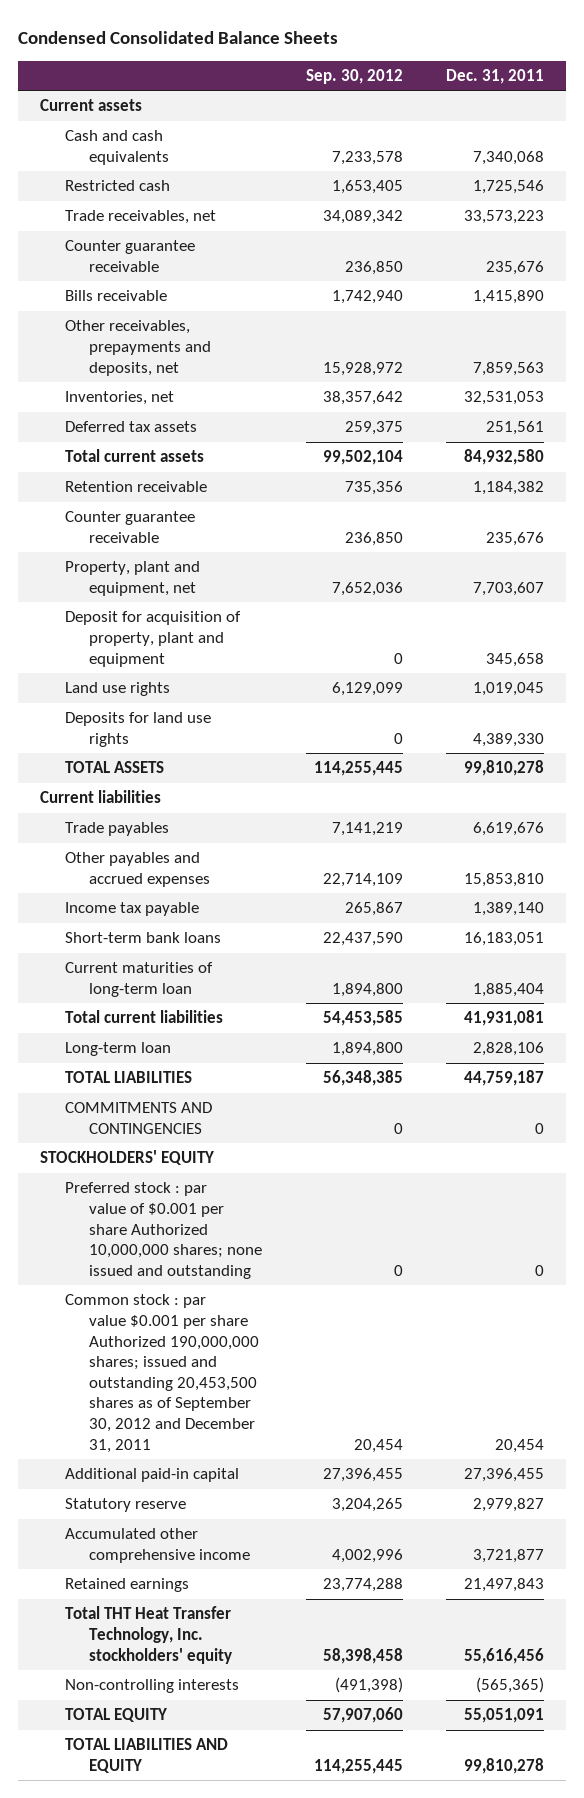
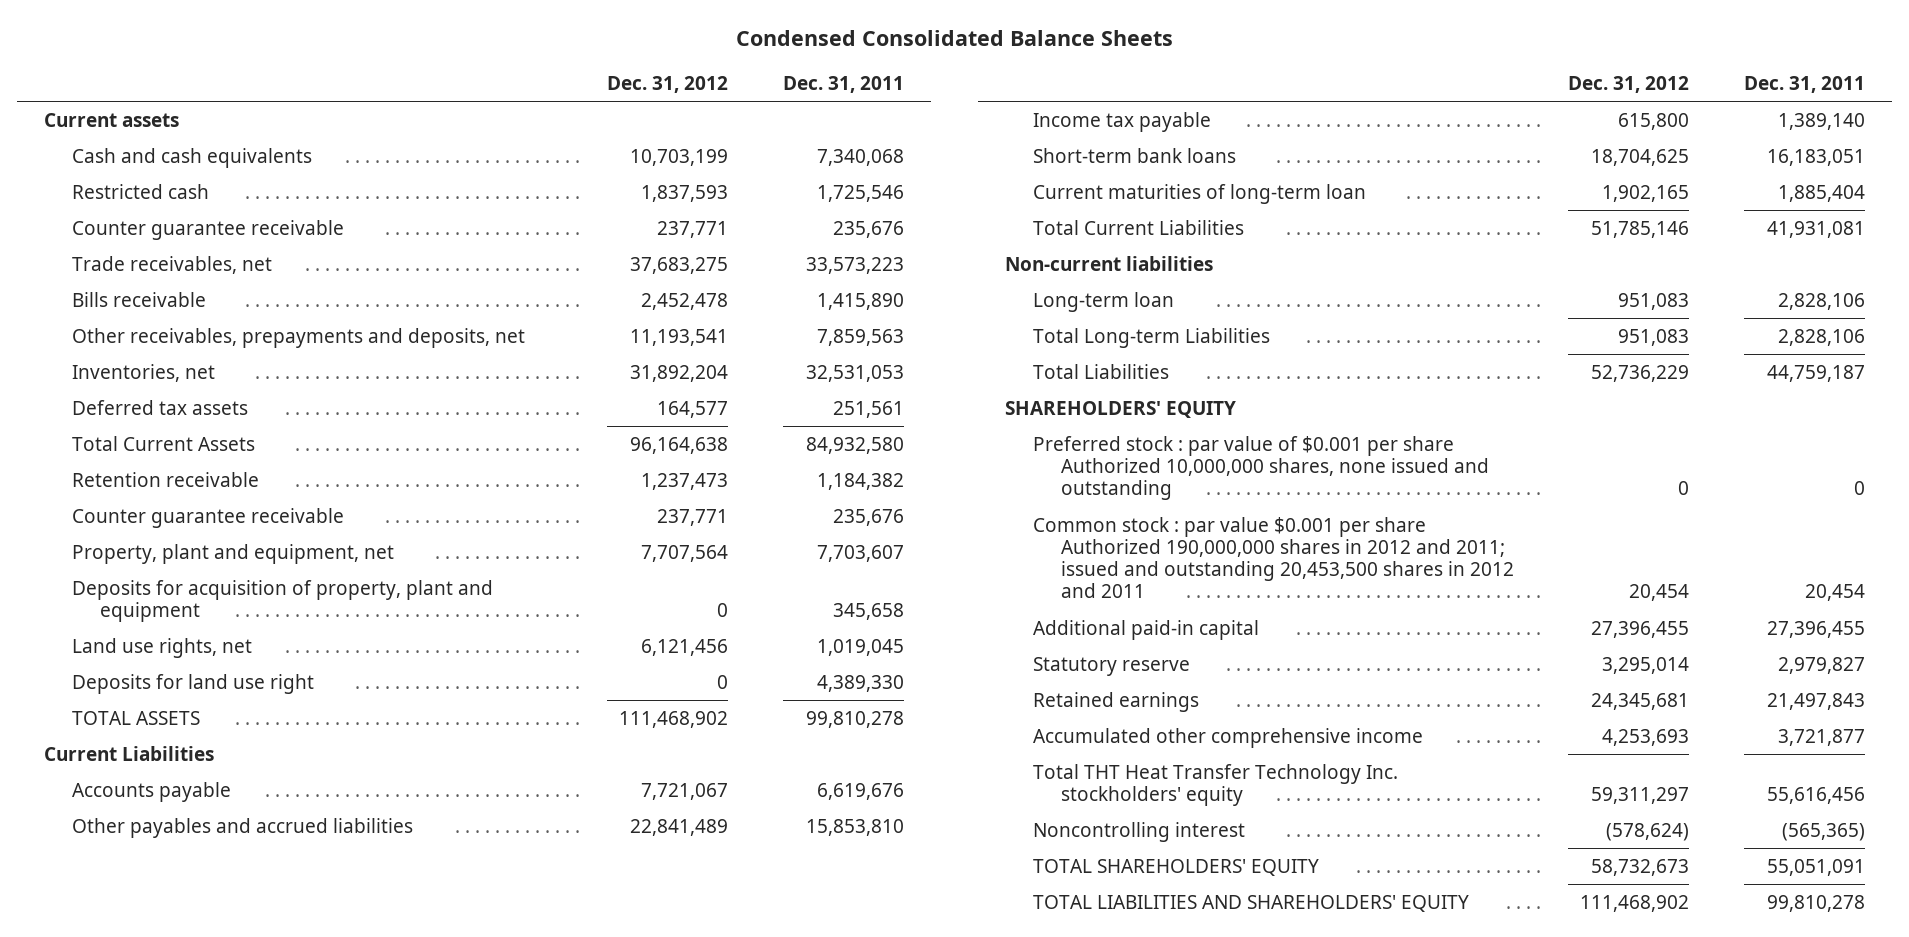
- | Sep. 30, 2012 | Dec. 31, 2011
+ | Dec. 31, 2012 | Dec. 31, 2011
moved down: Trade receivables, net | 37,683,275 | 33,573,223
- Total current assets | 99,502,104 | 84,932,580
+ Total Current Assets | 96,164,638 | 84,932,580
- Deposit for acquisition of property, plant and equipment | 0 | 345,658
- Land use rights | 6,129,099 | 1,019,045
- Deposits for land use rights | 0 | 4,389,330
+ Deposits for acquisition of property, plant and equipment | 0 | 345,658
+ Land use rights, net | 6,121,456 | 1,019,045
+ Deposits for land use right | 0 | 4,389,330
- Current liabilities
- Trade payables | 7,141,219 | 6,619,676
- Other payables and accrued expenses | 22,714,109 | 15,853,810
+ Current Liabilities
+ Accounts payable | 7,721,067 | 6,619,676
+ Other payables and accrued liabilities | 22,841,489 | 15,853,810
- Total current liabilities | 54,453,585 | 41,931,081
+ Total Current Liabilities | 51,785,146 | 41,931,081
+ Non-current liabilities
- TOTAL LIABILITIES | 56,348,385 | 44,759,187
- COMMITMENTS AND CONTINGENCIES | 0 | 0
- STOCKHOLDERS' EQUITY
- Preferred stock : par value of $0.001 per share Authorized 10,000,000 shares; none issued and outstanding | 0 | 0
- Common stock : par value $0.001 per share Authorized 190,000,000 shares; issued and outstanding 20,453,500 shares as of September 30, 2012 and December 31, 2011 | 20,454 | 20,454
+ Total Long-term Liabilities | 951,083 | 2,828,106
+ Total Liabilities | 52,736,229 | 44,759,187
+ SHAREHOLDERS' EQUITY
+ Preferred stock : par value of $0.001 per share Authorized 10,000,000 shares, none issued and outstanding | 0 | 0
+ Common stock : par value $0.001 per share Authorized 190,000,000 shares in 2012 and 2011; issued and outstanding 20,453,500 shares in 2012 and 2011 | 20,454 | 20,454
- Total THT Heat Transfer Technology, Inc. stockholders' equity | 58,398,458 | 55,616,456
- Non-controlling interests | (491,398) | (565,365)
- TOTAL EQUITY | 57,907,060 | 55,051,091
- TOTAL LIABILITIES AND EQUITY | 114,255,445 | 99,810,278
moved down: Accumulated other comprehensive income | 4,253,693 | 3,721,877
+ Total THT Heat Transfer Technology Inc. stockholders' equity | 59,311,297 | 55,616,456
+ Noncontrolling interest | (578,624) | (565,365)
+ TOTAL SHAREHOLDERS' EQUITY | 58,732,673 | 55,051,091
+ TOTAL LIABILITIES AND SHAREHOLDERS' EQUITY | 111,468,902 | 99,810,278

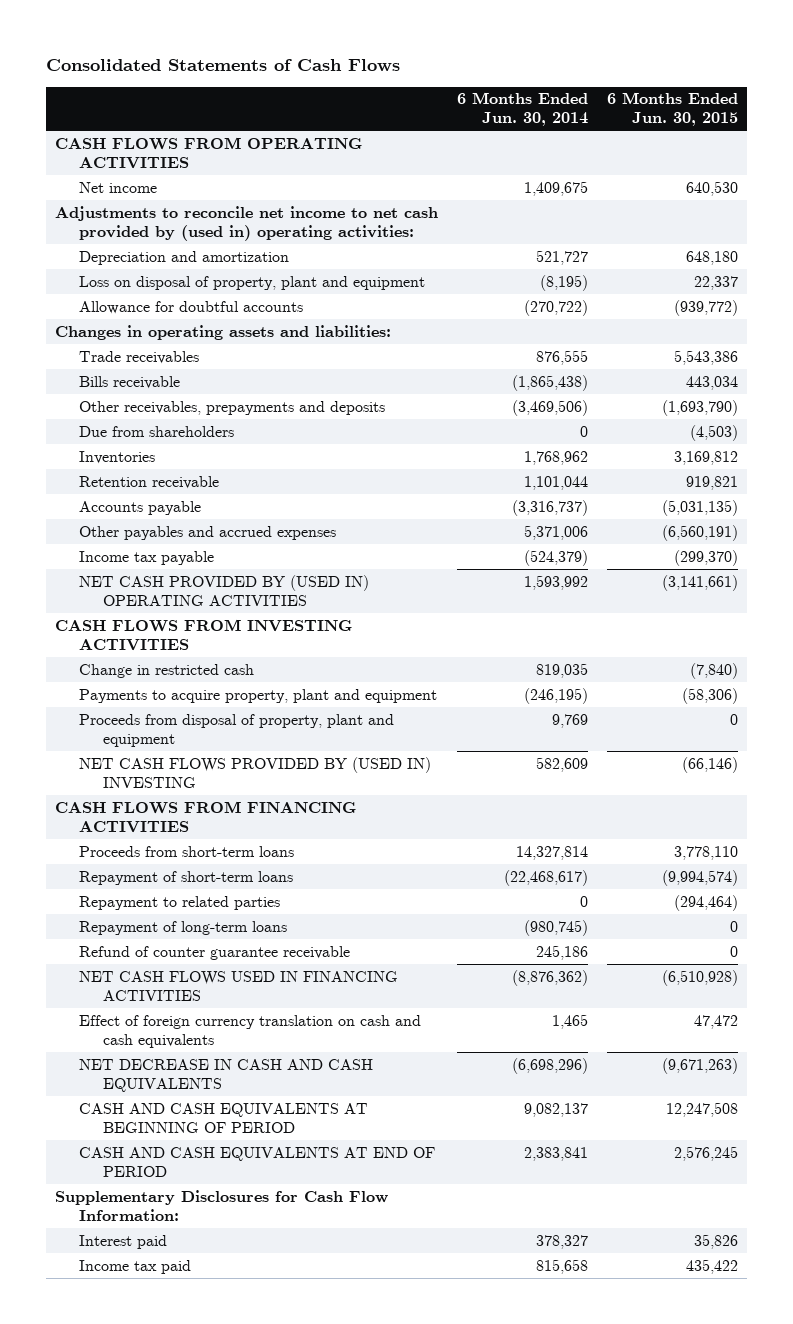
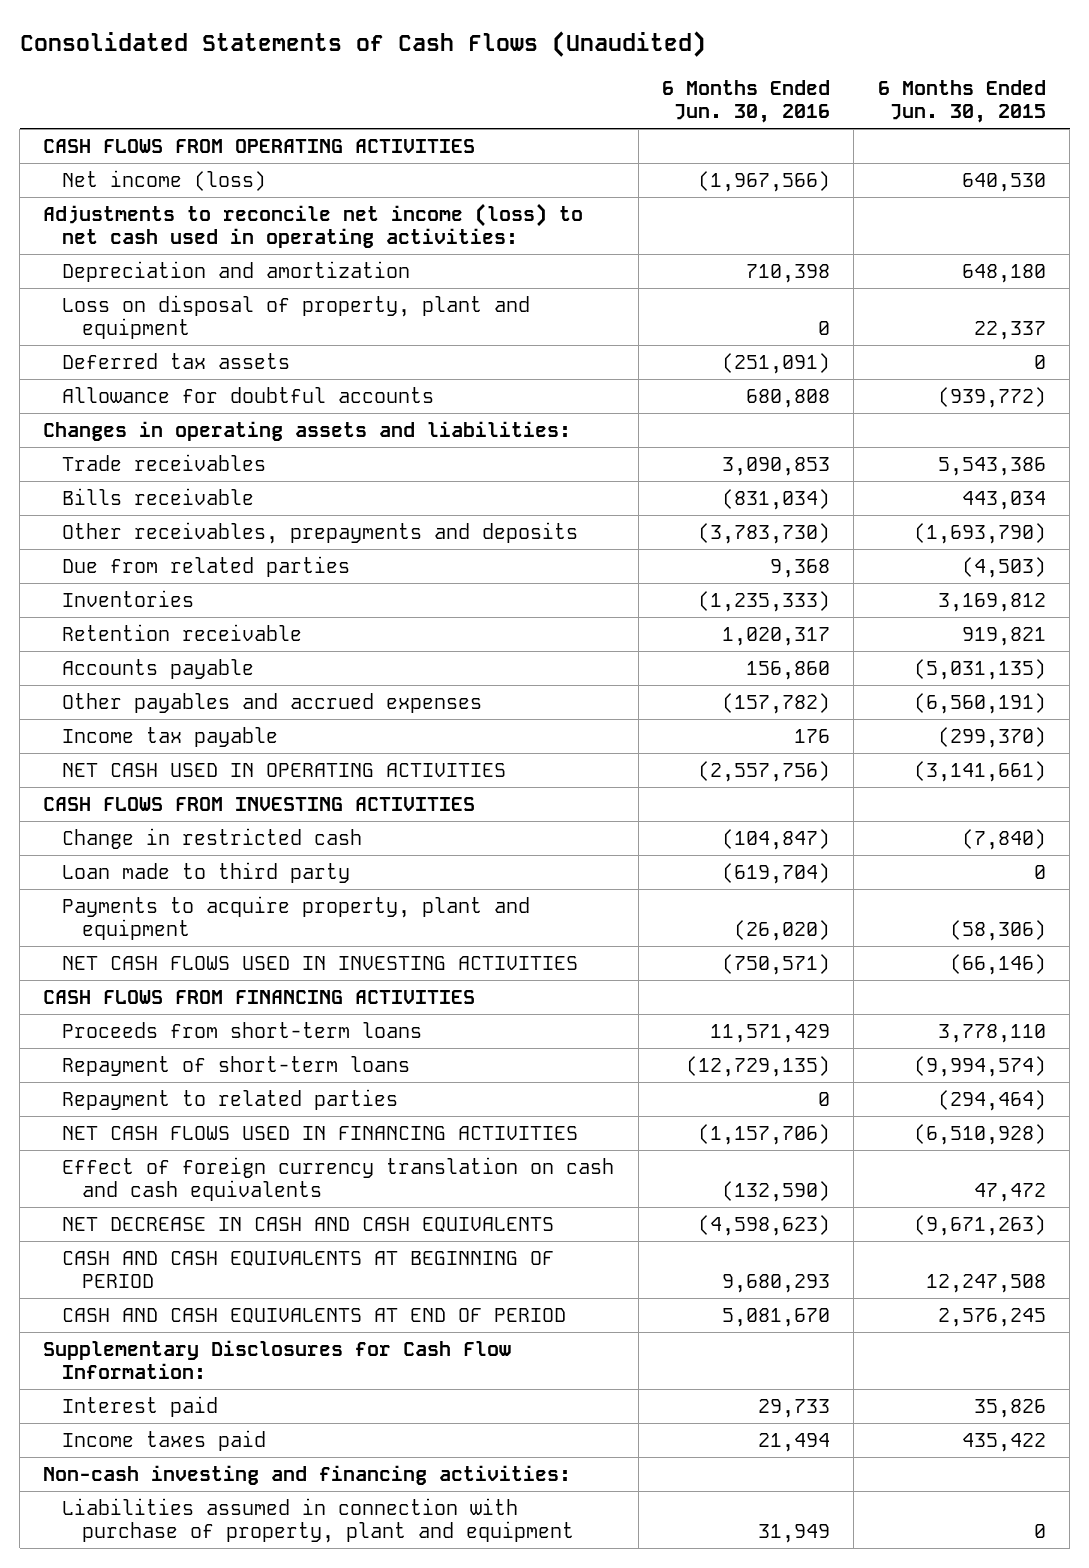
- Consolidated Statements of Cash Flows
+ Consolidated Statements of Cash Flows (Unaudited)
- | 6 Months Ended Jun. 30, 2014 | 6 Months Ended Jun. 30, 2015
+ | 6 Months Ended Jun. 30, 2016 | 6 Months Ended Jun. 30, 2015
- Net income | 1,409,675 | 640,530
- Adjustments to reconcile net income to net cash provided by (used in) operating activities:
+ Net income (loss) | (1,967,566) | 640,530
+ Adjustments to reconcile net income (loss) to net cash used in operating activities:
+ Deferred tax assets | (251,091) | 0
- Due from shareholders | 0 | (4,503)
+ Due from related parties | 9,368 | (4,503)
- NET CASH PROVIDED BY (USED IN) OPERATING ACTIVITIES | 1,593,992 | (3,141,661)
+ NET CASH USED IN OPERATING ACTIVITIES | (2,557,756) | (3,141,661)
+ Loan made to third party | (619,704) | 0
- Proceeds from disposal of property, plant and equipment | 9,769 | 0
- NET CASH FLOWS PROVIDED BY (USED IN) INVESTING | 582,609 | (66,146)
+ NET CASH FLOWS USED IN INVESTING ACTIVITIES | (750,571) | (66,146)
- Repayment of long-term loans | (980,745) | 0
- Refund of counter guarantee receivable | 245,186 | 0
- Income tax paid | 815,658 | 435,422
+ Income taxes paid | 21,494 | 435,422
+ Non-cash investing and financing activities:
+ Liabilities assumed in connection with purchase of property, plant and equipment | 31,949 | 0

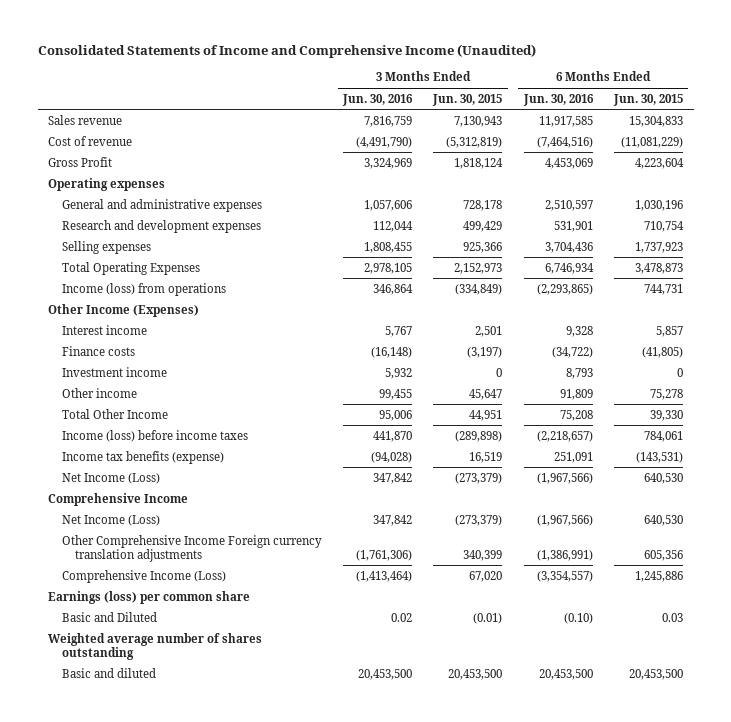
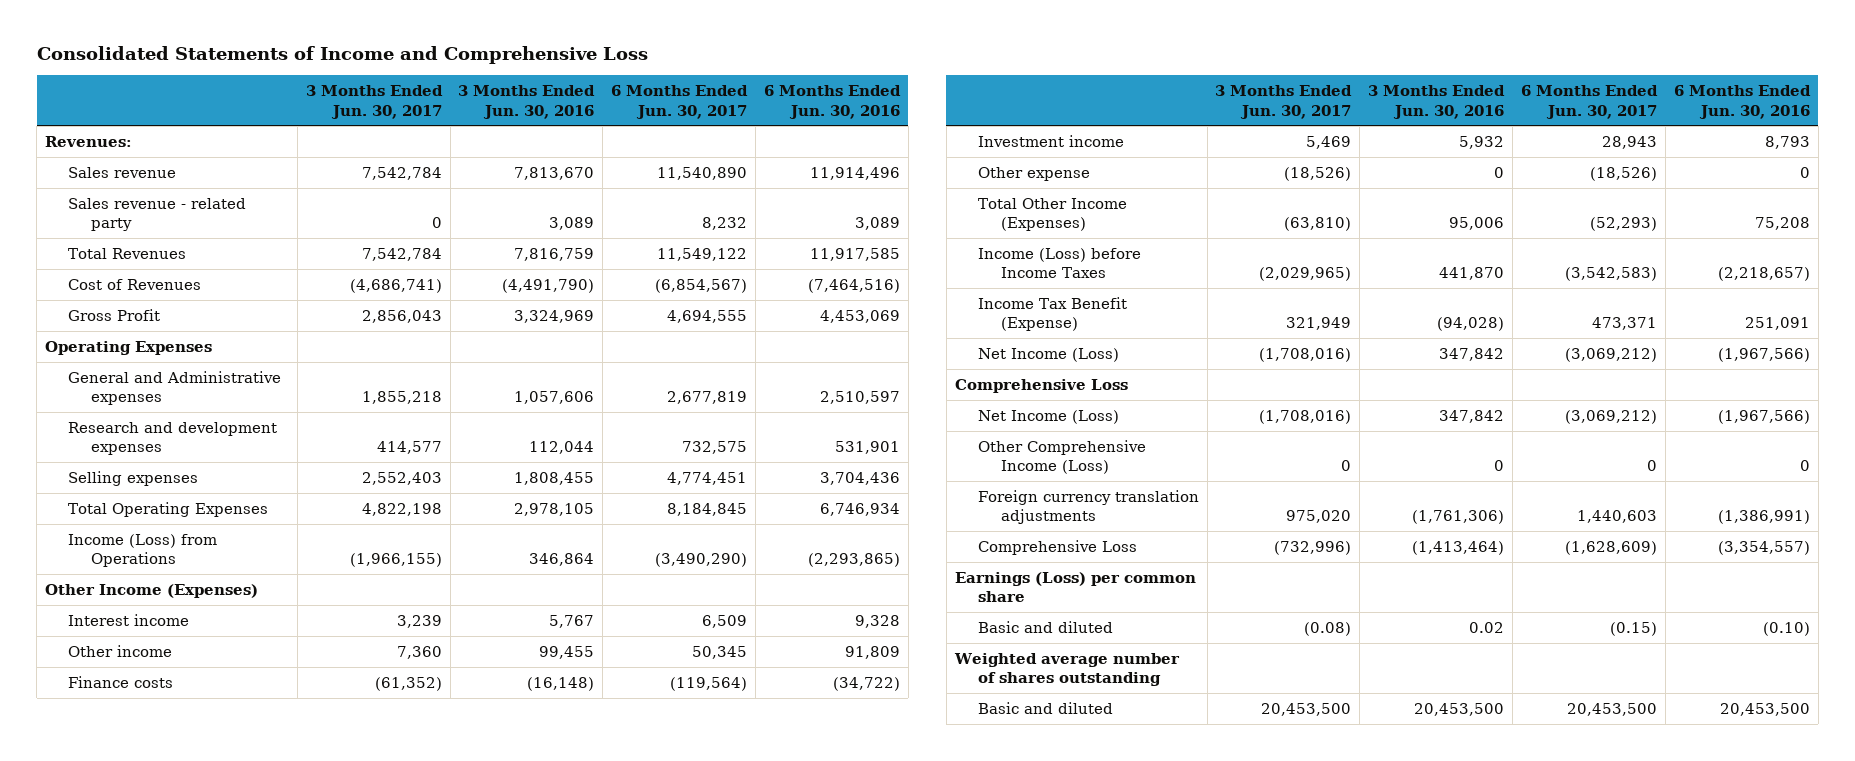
- Consolidated Statements of Income and Comprehensive Income (Unaudited)
+ Consolidated Statements of Income and Comprehensive Loss
- | 3 Months Ended Jun. 30, 2016 | 3 Months Ended Jun. 30, 2015 | 6 Months Ended Jun. 30, 2016 | 6 Months Ended Jun. 30, 2015
+ | 3 Months Ended Jun. 30, 2017 | 3 Months Ended Jun. 30, 2016 | 6 Months Ended Jun. 30, 2017 | 6 Months Ended Jun. 30, 2016
- Sales revenue | 7,816,759 | 7,130,943 | 11,917,585 | 15,304,833
- Cost of revenue | (4,491,790) | (5,312,819) | (7,464,516) | (11,081,229)
+ Revenues:
+ Sales revenue | 7,542,784 | 7,813,670 | 11,540,890 | 11,914,496
+ Sales revenue - related party | 0 | 3,089 | 8,232 | 3,089
+ Total Revenues | 7,542,784 | 7,816,759 | 11,549,122 | 11,917,585
+ Cost of Revenues | (4,686,741) | (4,491,790) | (6,854,567) | (7,464,516)
- Operating expenses
- General and administrative expenses | 1,057,606 | 728,178 | 2,510,597 | 1,030,196
+ Operating Expenses
+ General and Administrative expenses | 1,855,218 | 1,057,606 | 2,677,819 | 2,510,597
- Income (loss) from operations | 346,864 | (334,849) | (2,293,865) | 744,731
+ Income (Loss) from Operations | (1,966,155) | 346,864 | (3,490,290) | (2,293,865)
moved up: Other income | 7,360 | 99,455 | 50,345 | 91,809
- Total Other Income | 95,006 | 44,951 | 75,208 | 39,330
- Income (loss) before income taxes | 441,870 | (289,898) | (2,218,657) | 784,061
- Income tax benefits (expense) | (94,028) | 16,519 | 251,091 | (143,531)
+ Other expense | (18,526) | 0 | (18,526) | 0
+ Total Other Income (Expenses) | (63,810) | 95,006 | (52,293) | 75,208
+ Income (Loss) before Income Taxes | (2,029,965) | 441,870 | (3,542,583) | (2,218,657)
+ Income Tax Benefit (Expense) | 321,949 | (94,028) | 473,371 | 251,091
- Comprehensive Income
+ Comprehensive Loss
- Other Comprehensive Income Foreign currency translation adjustments | (1,761,306) | 340,399 | (1,386,991) | 605,356
- Comprehensive Income (Loss) | (1,413,464) | 67,020 | (3,354,557) | 1,245,886
- Earnings (loss) per common share
- Basic and Diluted | 0.02 | (0.01) | (0.10) | 0.03
+ Other Comprehensive Income (Loss) | 0 | 0 | 0 | 0
+ Foreign currency translation adjustments | 975,020 | (1,761,306) | 1,440,603 | (1,386,991)
+ Comprehensive Loss | (732,996) | (1,413,464) | (1,628,609) | (3,354,557)
+ Earnings (Loss) per common share
+ Basic and diluted | (0.08) | 0.02 | (0.15) | (0.10)

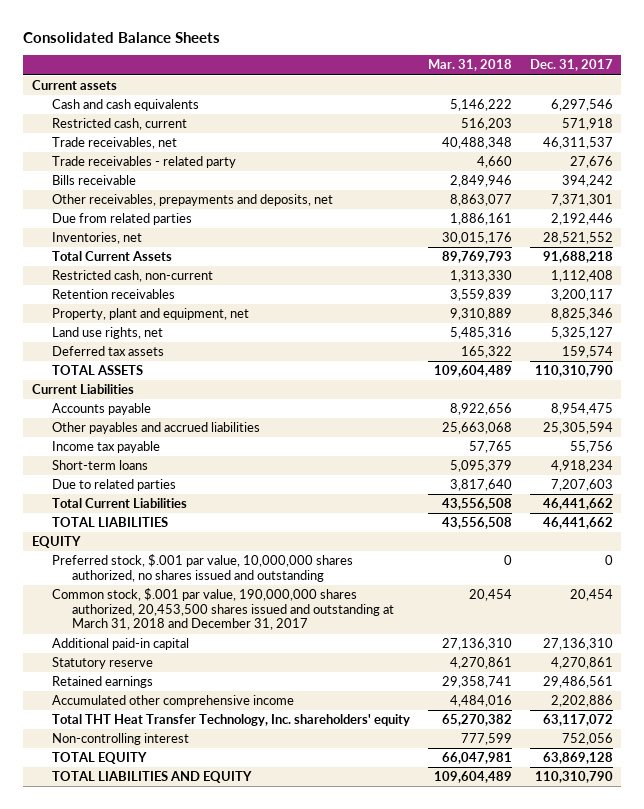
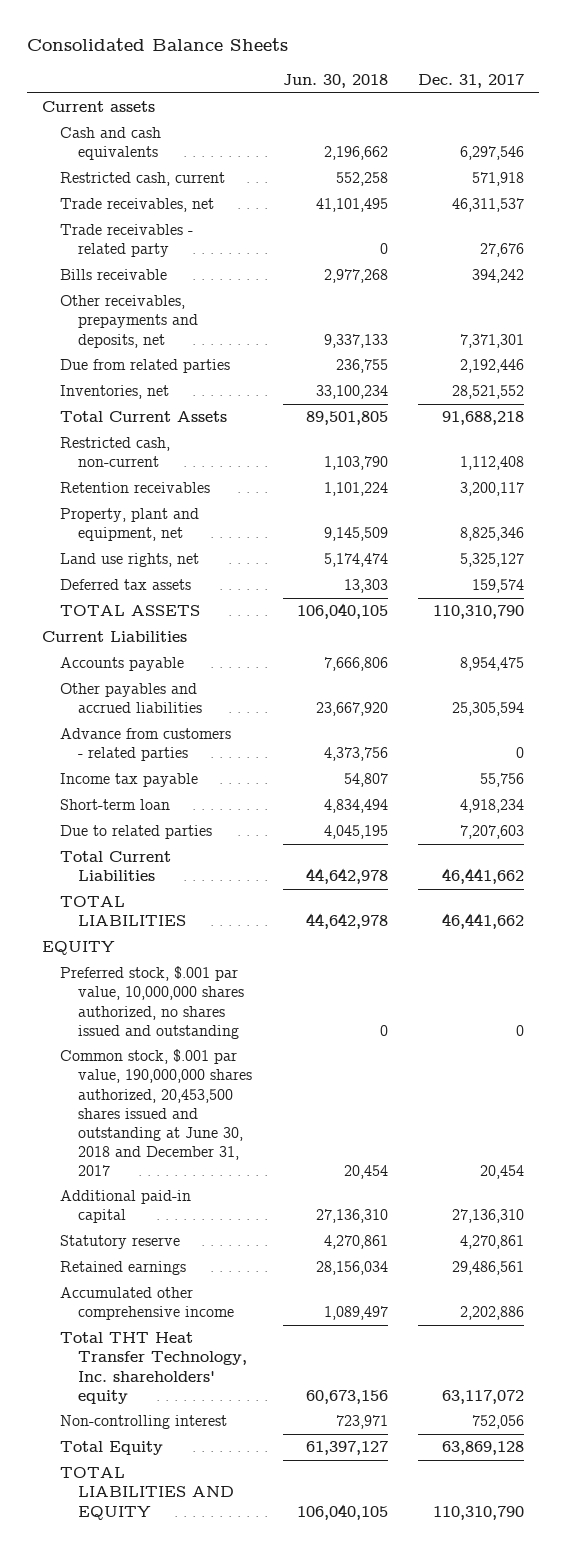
- | Mar. 31, 2018 | Dec. 31, 2017
+ | Jun. 30, 2018 | Dec. 31, 2017
+ Advance from customers - related parties | 4,373,756 | 0
- Short-term loans | 5,095,379 | 4,918,234
+ Short-term loan | 4,834,494 | 4,918,234
- Common stock, $.001 par value, 190,000,000 shares authorized, 20,453,500 shares issued and outstanding at March 31, 2018 and December 31, 2017 | 20,454 | 20,454
+ Common stock, $.001 par value, 190,000,000 shares authorized, 20,453,500 shares issued and outstanding at June 30, 2018 and December 31, 2017 | 20,454 | 20,454
- TOTAL EQUITY | 66,047,981 | 63,869,128
+ Total Equity | 61,397,127 | 63,869,128

